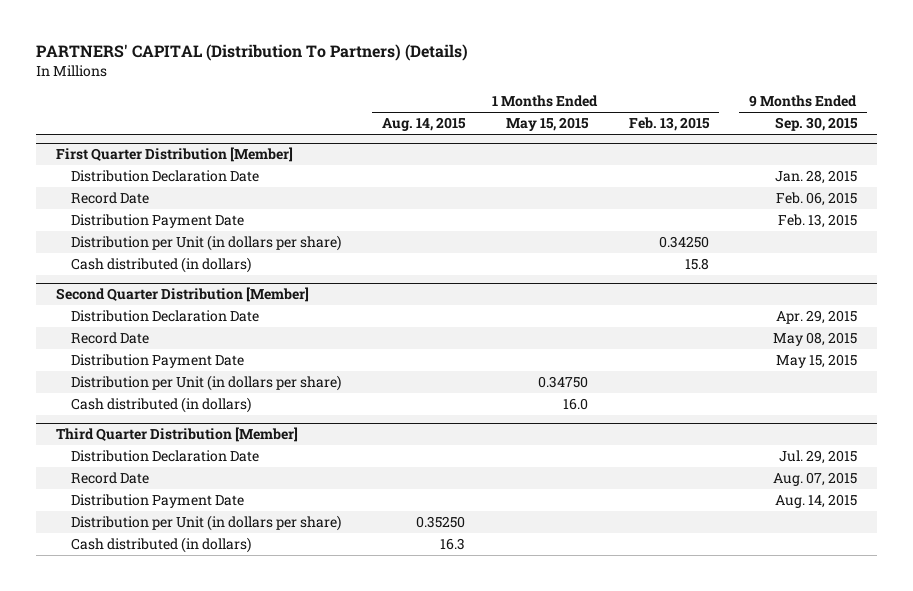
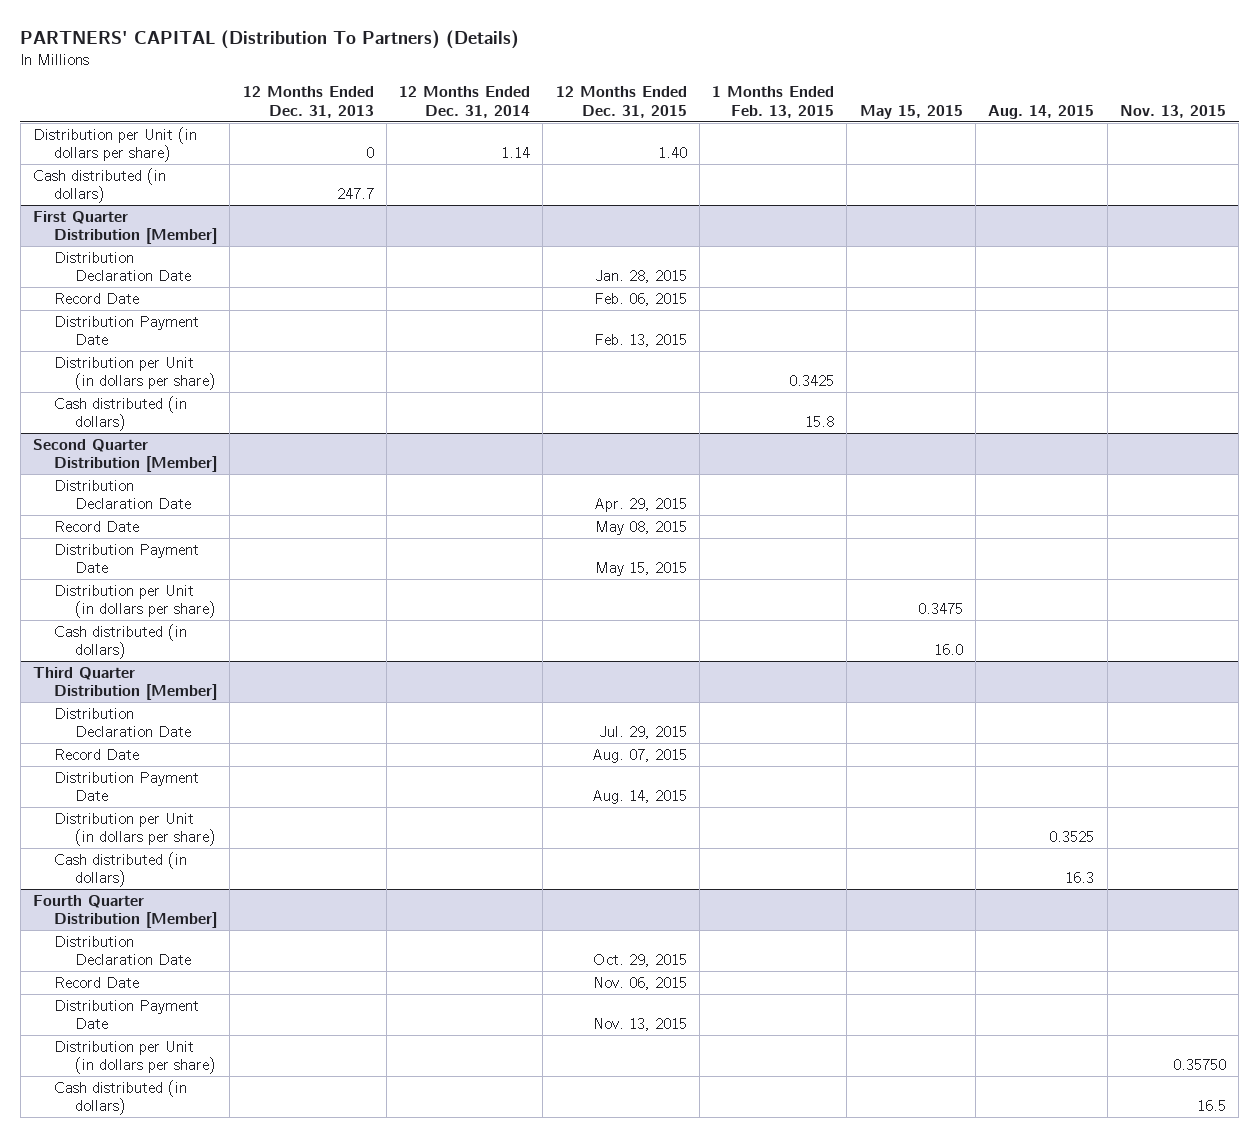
- | 1 Months Ended Aug. 14, 2015 | 1 Months Ended May 15, 2015 | 1 Months Ended Feb. 13, 2015 | 9 Months Ended Sep. 30, 2015
+ | 12 Months Ended Dec. 31, 2013 | 12 Months Ended Dec. 31, 2014 | 12 Months Ended Dec. 31, 2015 | 1 Months Ended Feb. 13, 2015 | May 15, 2015 | Aug. 14, 2015 | Nov. 13, 2015
+ Distribution per Unit (in dollars per share) | 0 | 1.14 | 1.40 | | | |
+ Cash distributed (in dollars) | 247.7 | | | | | |
@ First Quarter Distribution [Member]
- Distribution per Unit (in dollars per share) | | | 0.34250 |
+ Distribution per Unit (in dollars per share) | | | | 0.3425 | | |
+ Fourth Quarter Distribution [Member]
+ Distribution Declaration Date | | | Oct. 29, 2015 | | | |
+ Record Date | | | Nov. 06, 2015 | | | |
+ Distribution Payment Date | | | Nov. 13, 2015 | | | |
+ Distribution per Unit (in dollars per share) | | | | | | | 0.35750
+ Cash distributed (in dollars) | | | | | | | 16.5

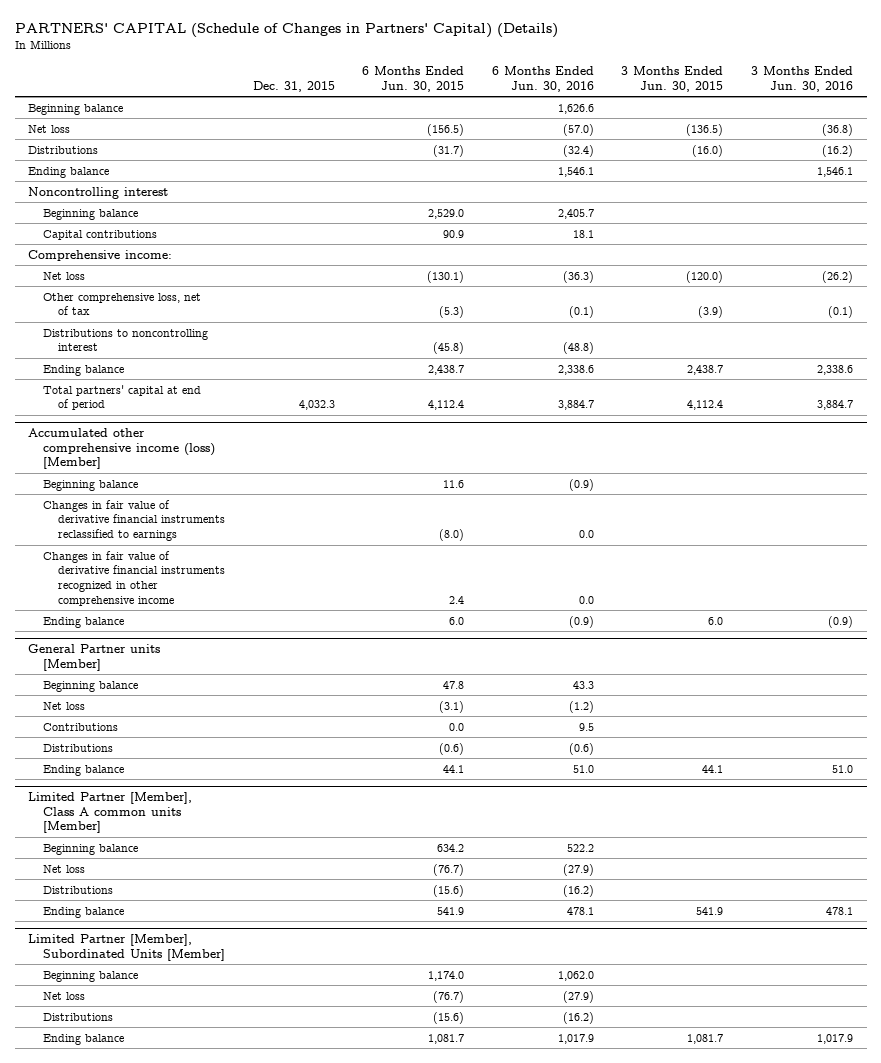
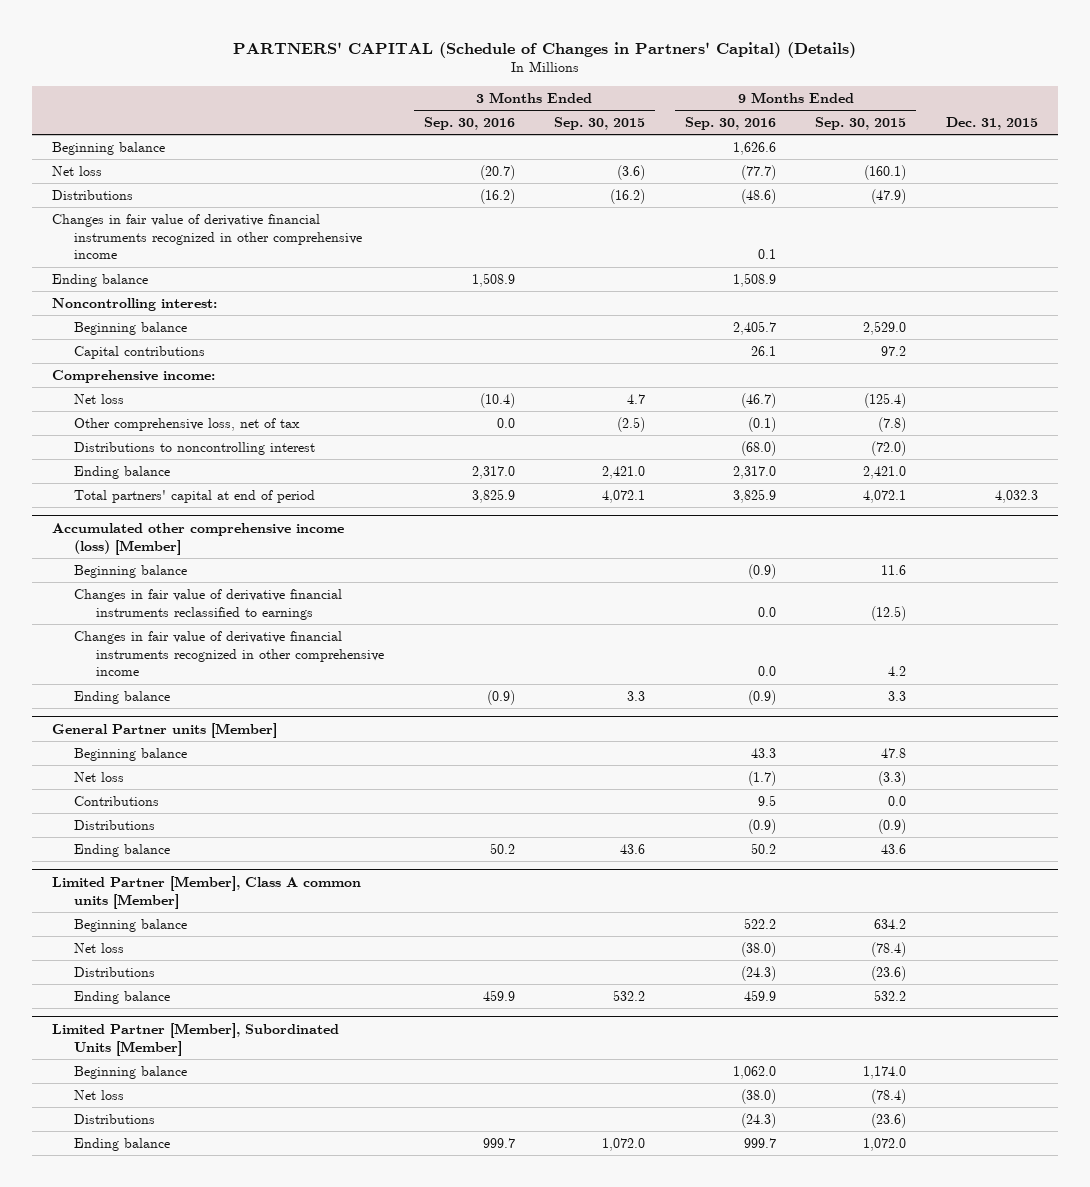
- | Dec. 31, 2015 | 6 Months Ended Jun. 30, 2015 | 6 Months Ended Jun. 30, 2016 | 3 Months Ended Jun. 30, 2015 | 3 Months Ended Jun. 30, 2016
+ | 3 Months Ended Sep. 30, 2016 | 3 Months Ended Sep. 30, 2015 | 9 Months Ended Sep. 30, 2016 | 9 Months Ended Sep. 30, 2015 | Dec. 31, 2015
+ Changes in fair value of derivative financial instruments recognized in other comprehensive income | | | 0.1 | |
- Noncontrolling interest
+ Noncontrolling interest:

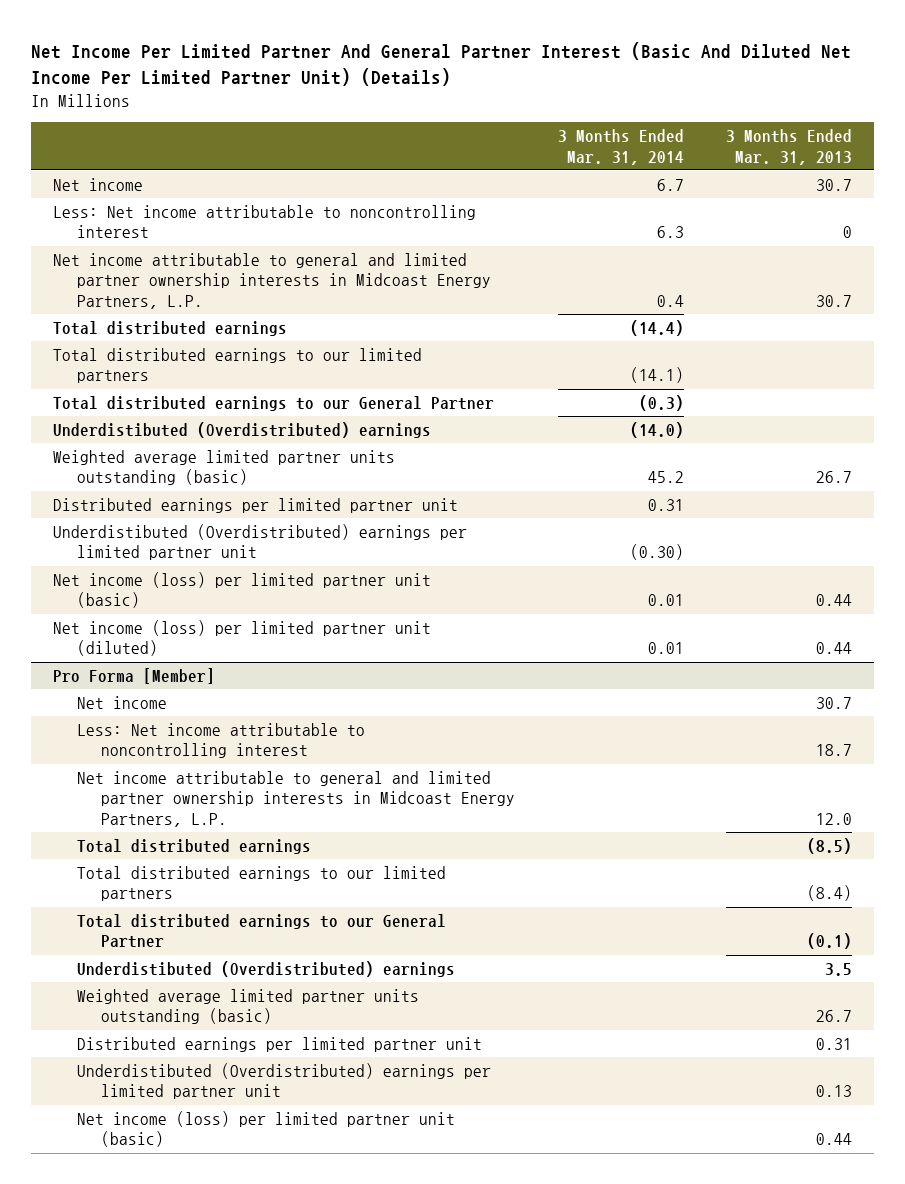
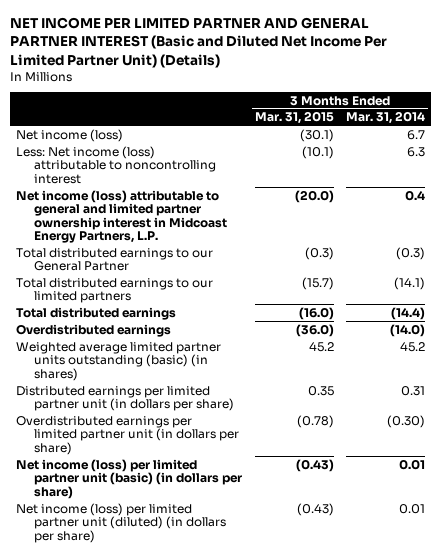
- Net Income Per Limited Partner And General Partner Interest (Basic And Diluted Net Income Per Limited Partner Unit) (Details)
+ NET INCOME PER LIMITED PARTNER AND GENERAL PARTNER INTEREST (Basic and Diluted Net Income Per Limited Partner Unit) (Details)
- | 3 Months Ended Mar. 31, 2014 | 3 Months Ended Mar. 31, 2013
+ | 3 Months Ended Mar. 31, 2015 | 3 Months Ended Mar. 31, 2014
- Net income | 6.7 | 30.7
- Less: Net income attributable to noncontrolling interest | 6.3 | 0
- Net income attributable to general and limited partner ownership interests in Midcoast Energy Partners, L.P. | 0.4 | 30.7
+ Net income (loss) | (30.1) | 6.7
+ Less: Net income (loss) attributable to noncontrolling interest | (10.1) | 6.3
+ Net income (loss) attributable to general and limited partner ownership interest in Midcoast Energy Partners, L.P. | (20.0) | 0.4
- Underdistibuted (Overdistributed) earnings | (14.0) |
- Weighted average limited partner units outstanding (basic) | 45.2 | 26.7
- Distributed earnings per limited partner unit | 0.31 |
- Underdistibuted (Overdistributed) earnings per limited partner unit | (0.30) |
- Net income (loss) per limited partner unit (basic) | 0.01 | 0.44
- Net income (loss) per limited partner unit (diluted) | 0.01 | 0.44
- Pro Forma [Member]
- Net income | | 30.7
- Less: Net income attributable to noncontrolling interest | | 18.7
- Net income attributable to general and limited partner ownership interests in Midcoast Energy Partners, L.P. | | 12.0
- Total distributed earnings | | (8.5)
- Total distributed earnings to our limited partners | | (8.4)
- Total distributed earnings to our General Partner | | (0.1)
- Underdistibuted (Overdistributed) earnings | | 3.5
- Weighted average limited partner units outstanding (basic) | | 26.7
- Distributed earnings per limited partner unit | | 0.31
- Underdistibuted (Overdistributed) earnings per limited partner unit | | 0.13
- Net income (loss) per limited partner unit (basic) | | 0.44
moved down: Total distributed earnings to our limited partners | (15.7) | (14.1)
moved down: Total distributed earnings | (16.0) | (14.4)
+ Overdistributed earnings | (36.0) | (14.0)
+ Weighted average limited partner units outstanding (basic) (in shares) | 45.2 | 45.2
+ Distributed earnings per limited partner unit (in dollars per share) | 0.35 | 0.31
+ Overdistributed earnings per limited partner unit (in dollars per share) | (0.78) | (0.30)
+ Net income (loss) per limited partner unit (basic) (in dollars per share) | (0.43) | 0.01
+ Net income (loss) per limited partner unit (diluted) (in dollars per share) | (0.43) | 0.01

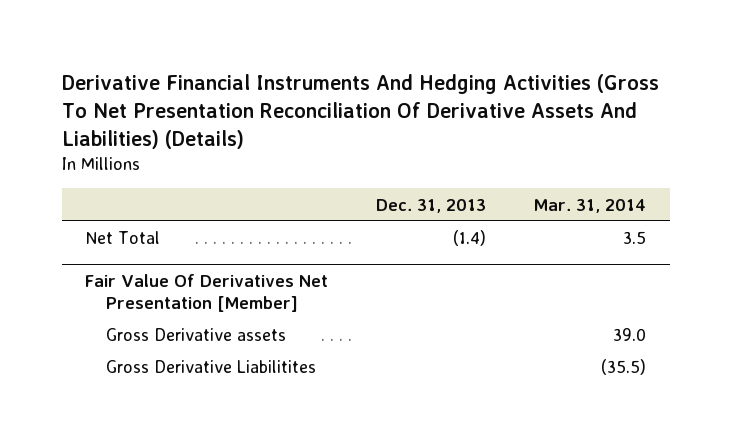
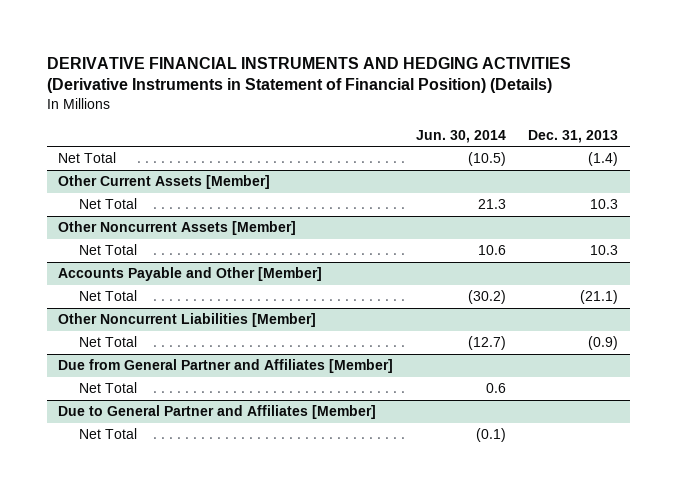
- Derivative Financial Instruments And Hedging Activities (Gross To Net Presentation Reconciliation Of Derivative Assets And Liabilities) (Details)
+ DERIVATIVE FINANCIAL INSTRUMENTS AND HEDGING ACTIVITIES (Derivative Instruments in Statement of Financial Position) (Details)
- | Dec. 31, 2013 | Mar. 31, 2014
+ | Jun. 30, 2014 | Dec. 31, 2013
- Fair Value Of Derivatives Net Presentation [Member]
- Gross Derivative assets | | 39.0
- Gross Derivative Liabilitites | | (35.5)
+ Other Current Assets [Member]
+ Net Total | 21.3 | 10.3
+ Other Noncurrent Assets [Member]
+ Net Total | 10.6 | 10.3
+ Accounts Payable and Other [Member]
+ Net Total | (30.2) | (21.1)
+ Other Noncurrent Liabilities [Member]
+ Net Total | (12.7) | (0.9)
+ Due from General Partner and Affiliates [Member]
+ Net Total | 0.6 |
+ Due to General Partner and Affiliates [Member]
+ Net Total | (0.1) |

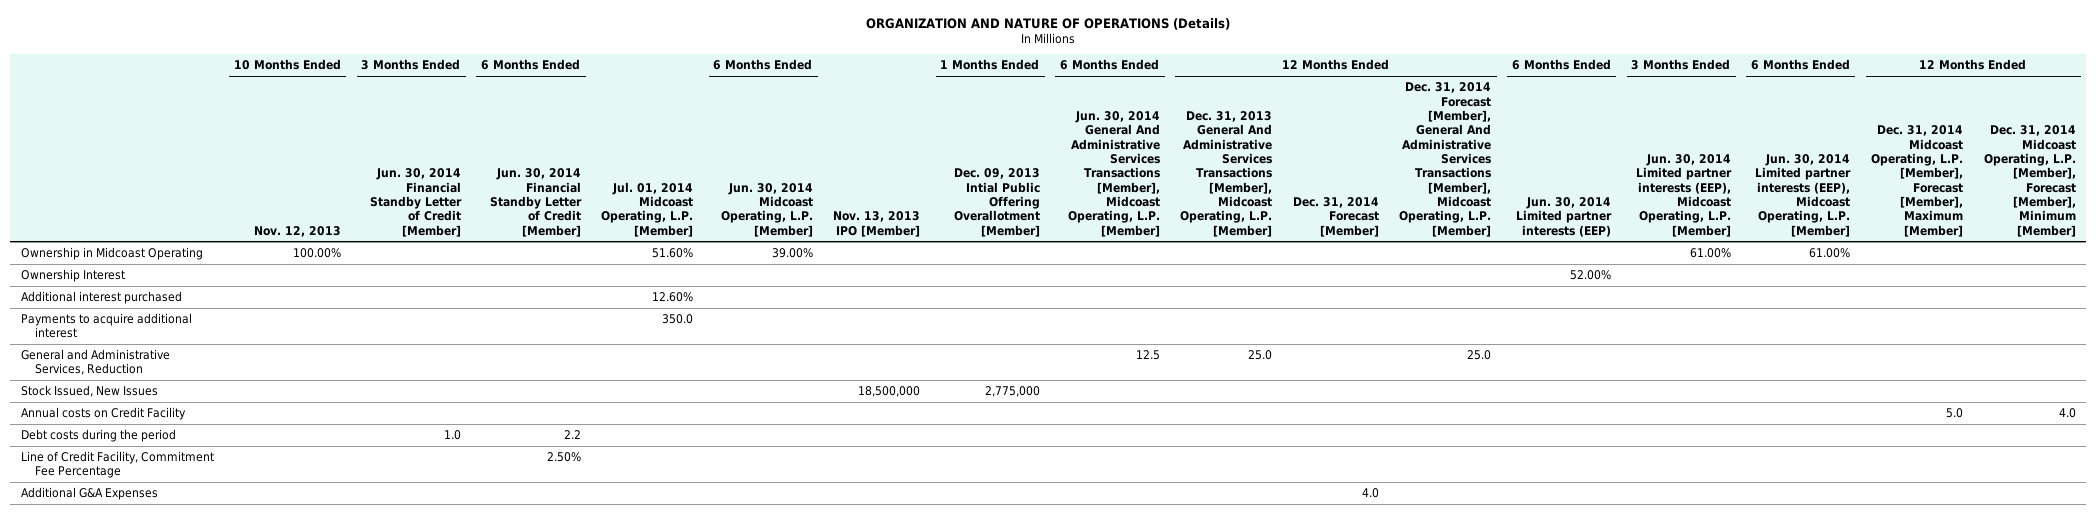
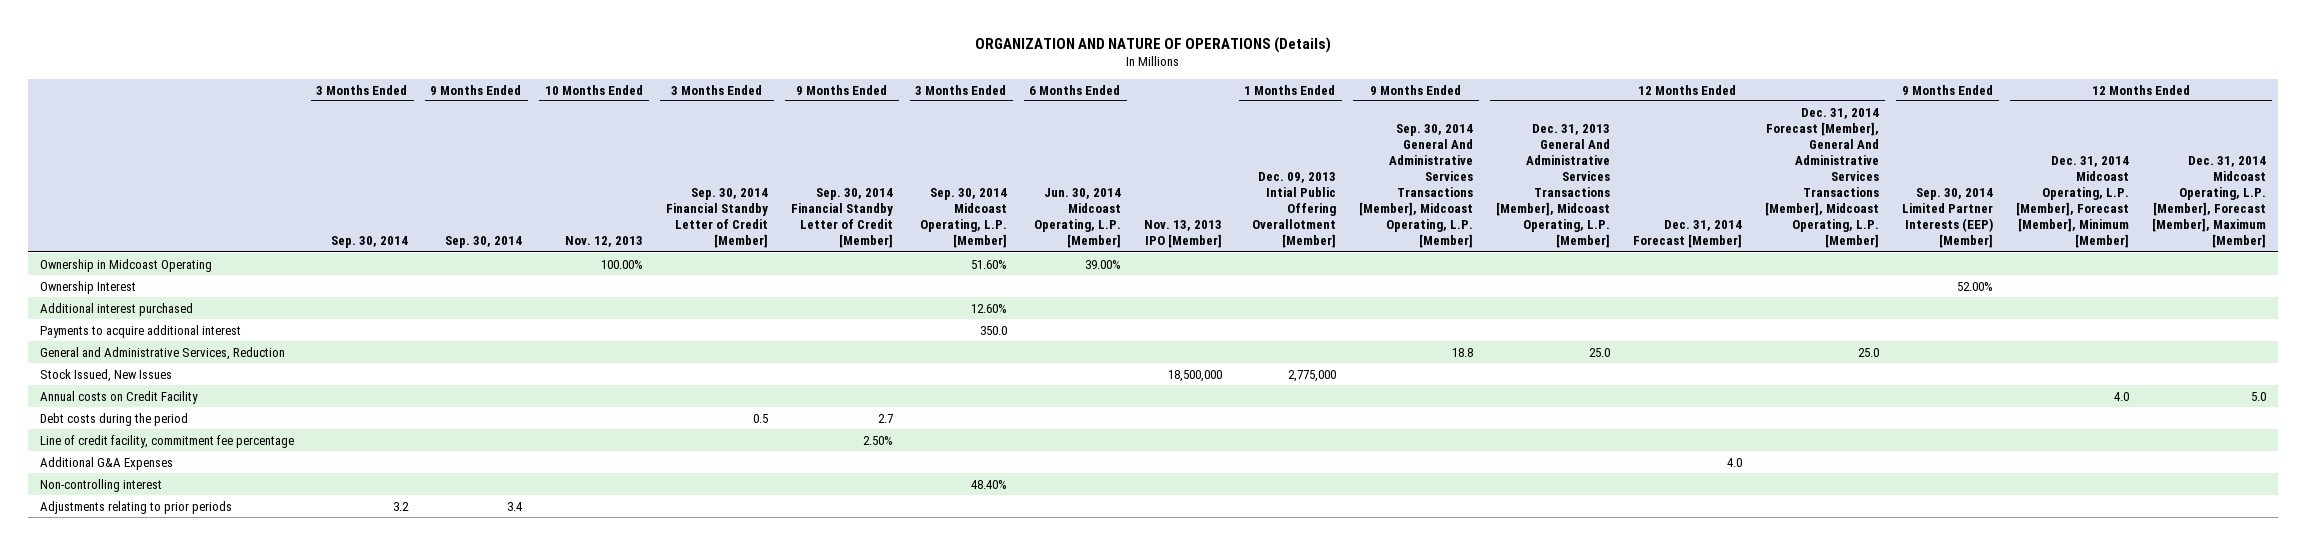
- | 10 Months Ended Nov. 12, 2013 | 3 Months Ended Jun. 30, 2014 Financial Standby Letter of Credit [Member] | 6 Months Ended Jun. 30, 2014 Financial Standby Letter of Credit [Member] | Jul. 01, 2014 Midcoast Operating, L.P. [Member] | 6 Months Ended Jun. 30, 2014 Midcoast Operating, L.P. [Member] | Nov. 13, 2013 IPO [Member] | 1 Months Ended Dec. 09, 2013 Intial Public Offering Overallotment [Member] | 6 Months Ended Jun. 30, 2014 General And Administrative Services Transactions [Member], Midcoast Operating, L.P. [Member] | 12 Months Ended Dec. 31, 2013 General And Administrative Services Transactions [Member], Midcoast Operating, L.P. [Member] | 12 Months Ended Dec. 31, 2014 Forecast [Member] | 12 Months Ended Dec. 31, 2014 Forecast [Member], General And Administrative Services Transactions [Member], Midcoast Operating, L.P. [Member] | 6 Months Ended Jun. 30, 2014 Limited partner interests (EEP) | 3 Months Ended Jun. 30, 2014 Limited partner interests (EEP), Midcoast Operating, L.P. [Member] | 6 Months Ended Jun. 30, 2014 Limited partner interests (EEP), Midcoast Operating, L.P. [Member] | 12 Months Ended Dec. 31, 2014 Midcoast Operating, L.P. [Member], Forecast [Member], Maximum [Member] | 12 Months Ended Dec. 31, 2014 Midcoast Operating, L.P. [Member], Forecast [Member], Minimum [Member]
+ | 3 Months Ended Sep. 30, 2014 | 9 Months Ended Sep. 30, 2014 | 10 Months Ended Nov. 12, 2013 | 3 Months Ended Sep. 30, 2014 Financial Standby Letter of Credit [Member] | 9 Months Ended Sep. 30, 2014 Financial Standby Letter of Credit [Member] | 3 Months Ended Sep. 30, 2014 Midcoast Operating, L.P. [Member] | 6 Months Ended Jun. 30, 2014 Midcoast Operating, L.P. [Member] | Nov. 13, 2013 IPO [Member] | 1 Months Ended Dec. 09, 2013 Intial Public Offering Overallotment [Member] | 9 Months Ended Sep. 30, 2014 General And Administrative Services Transactions [Member], Midcoast Operating, L.P. [Member] | 12 Months Ended Dec. 31, 2013 General And Administrative Services Transactions [Member], Midcoast Operating, L.P. [Member] | 12 Months Ended Dec. 31, 2014 Forecast [Member] | 12 Months Ended Dec. 31, 2014 Forecast [Member], General And Administrative Services Transactions [Member], Midcoast Operating, L.P. [Member] | 9 Months Ended Sep. 30, 2014 Limited Partner Interests (EEP) [Member] | 12 Months Ended Dec. 31, 2014 Midcoast Operating, L.P. [Member], Forecast [Member], Minimum [Member] | 12 Months Ended Dec. 31, 2014 Midcoast Operating, L.P. [Member], Forecast [Member], Maximum [Member]
- Line of Credit Facility, Commitment Fee Percentage | | | 2.50% | | | | | | | | | | | | |
+ Line of credit facility, commitment fee percentage | | | | | 2.50% | | | | | | | | | | |
+ Non-controlling interest | | | | | | 48.40% | | | | | | | | | |
+ Adjustments relating to prior periods | 3.2 | 3.4 | | | | | | | | | | | | | |

